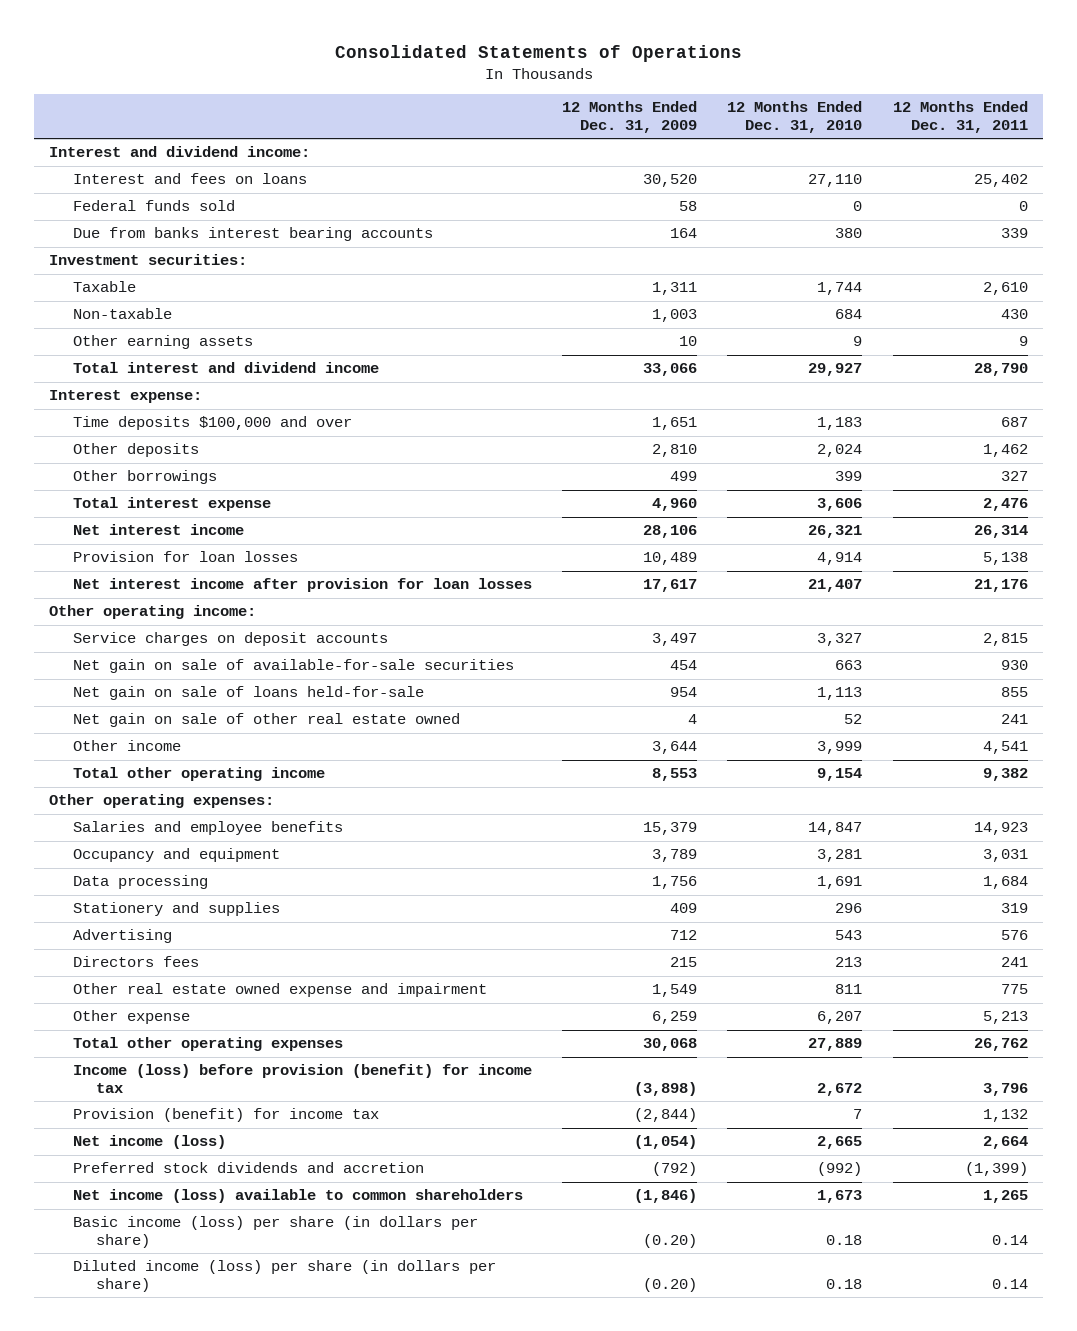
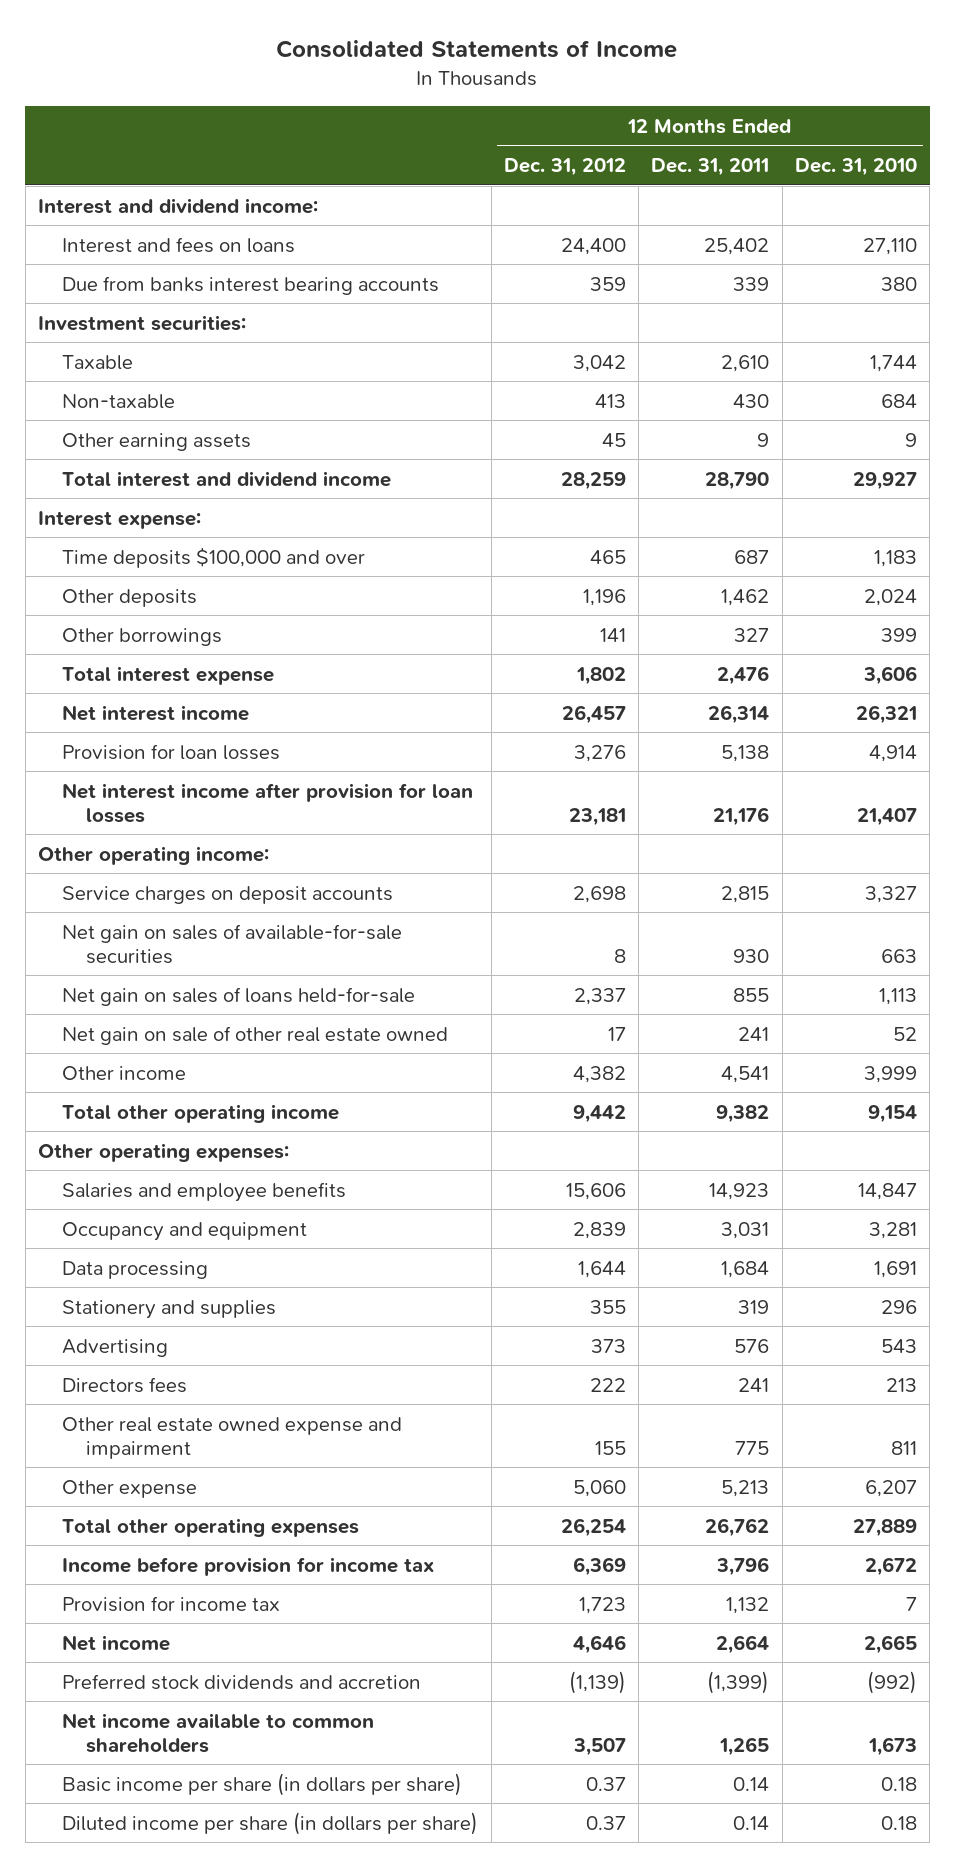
- Consolidated Statements of Operations
+ Consolidated Statements of Income
- | 12 Months Ended Dec. 31, 2009 | 12 Months Ended Dec. 31, 2010 | 12 Months Ended Dec. 31, 2011
+ | 12 Months Ended Dec. 31, 2012 | 12 Months Ended Dec. 31, 2011 | 12 Months Ended Dec. 31, 2010
- Federal funds sold | 58 | 0 | 0
- Net gain on sale of available-for-sale securities | 454 | 663 | 930
- Net gain on sale of loans held-for-sale | 954 | 1,113 | 855
+ Net gain on sales of available-for-sale securities | 8 | 930 | 663
+ Net gain on sales of loans held-for-sale | 2,337 | 855 | 1,113
- Income (loss) before provision (benefit) for income tax | (3,898) | 2,672 | 3,796
- Provision (benefit) for income tax | (2,844) | 7 | 1,132
- Net income (loss) | (1,054) | 2,665 | 2,664
+ Income before provision for income tax | 6,369 | 3,796 | 2,672
+ Provision for income tax | 1,723 | 1,132 | 7
+ Net income | 4,646 | 2,664 | 2,665
- Net income (loss) available to common shareholders | (1,846) | 1,673 | 1,265
- Basic income (loss) per share (in dollars per share) | (0.20) | 0.18 | 0.14
- Diluted income (loss) per share (in dollars per share) | (0.20) | 0.18 | 0.14
+ Net income available to common shareholders | 3,507 | 1,265 | 1,673
+ Basic income per share (in dollars per share) | 0.37 | 0.14 | 0.18
+ Diluted income per share (in dollars per share) | 0.37 | 0.14 | 0.18

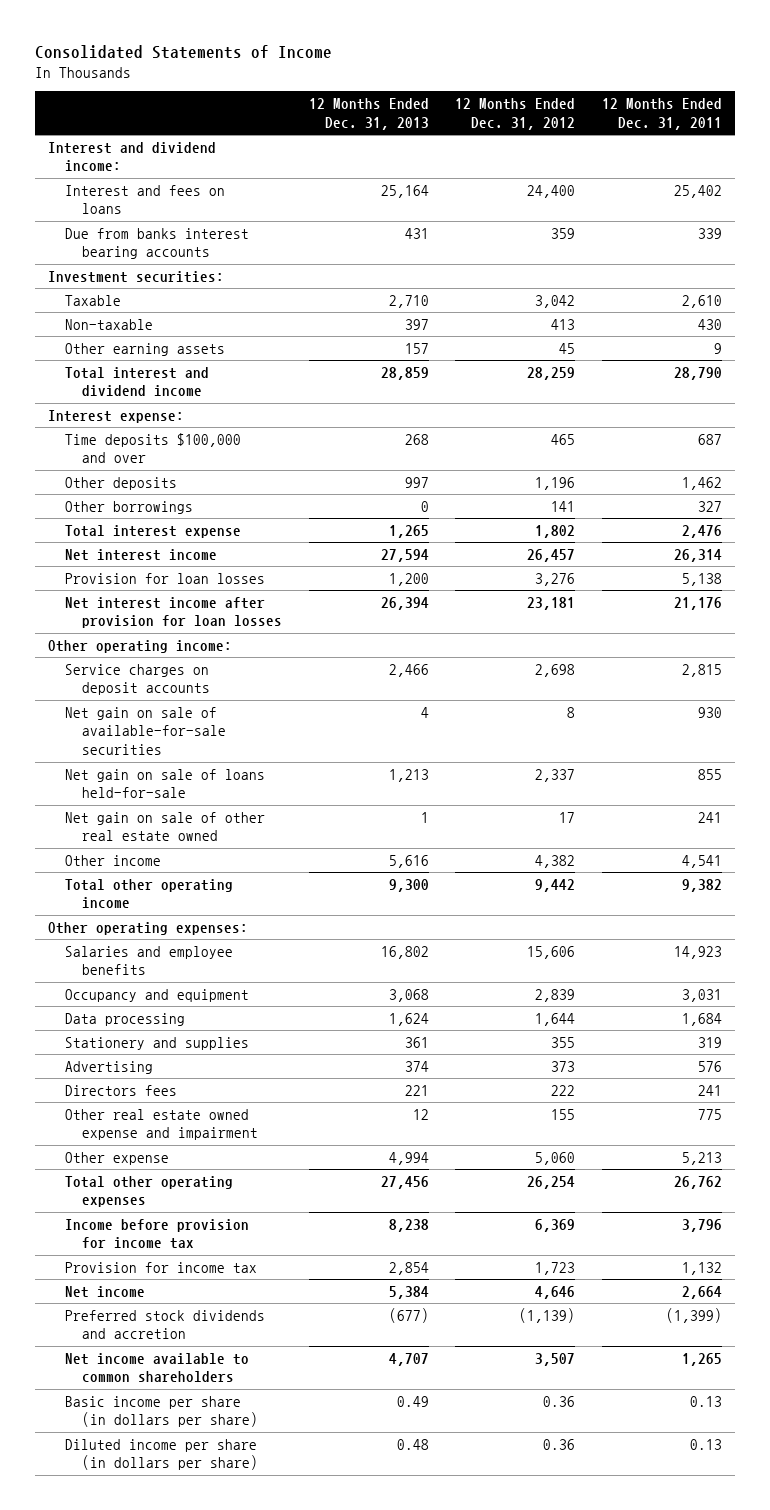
- | 12 Months Ended Dec. 31, 2012 | 12 Months Ended Dec. 31, 2011 | 12 Months Ended Dec. 31, 2010
+ | 12 Months Ended Dec. 31, 2013 | 12 Months Ended Dec. 31, 2012 | 12 Months Ended Dec. 31, 2011
- Net gain on sales of available-for-sale securities | 8 | 930 | 663
- Net gain on sales of loans held-for-sale | 2,337 | 855 | 1,113
+ Net gain on sale of available-for-sale securities | 4 | 8 | 930
+ Net gain on sale of loans held-for-sale | 1,213 | 2,337 | 855
- Basic income per share (in dollars per share) | 0.37 | 0.14 | 0.18
- Diluted income per share (in dollars per share) | 0.37 | 0.14 | 0.18
+ Basic income per share (in dollars per share) | 0.49 | 0.36 | 0.13
+ Diluted income per share (in dollars per share) | 0.48 | 0.36 | 0.13

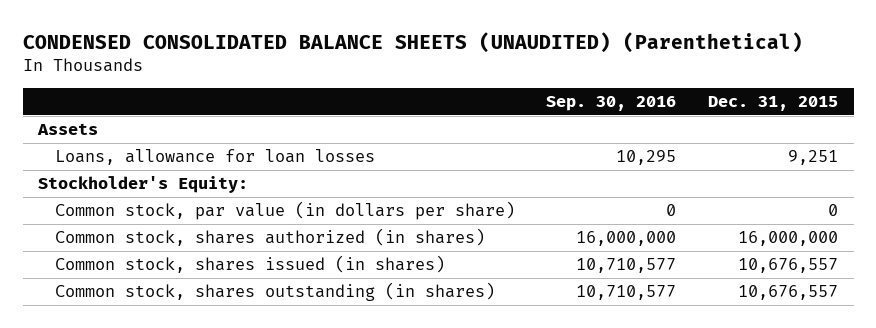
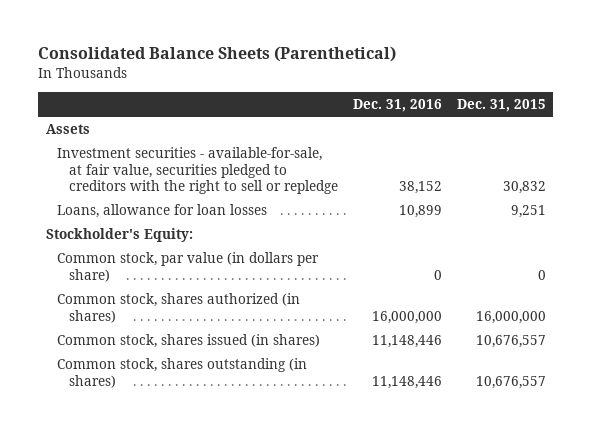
- CONDENSED CONSOLIDATED BALANCE SHEETS (UNAUDITED) (Parenthetical)
+ Consolidated Balance Sheets (Parenthetical)
- | Sep. 30, 2016 | Dec. 31, 2015
+ | Dec. 31, 2016 | Dec. 31, 2015
+ Investment securities - available-for-sale, at fair value, securities pledged to creditors with the right to sell or repledge | 38,152 | 30,832

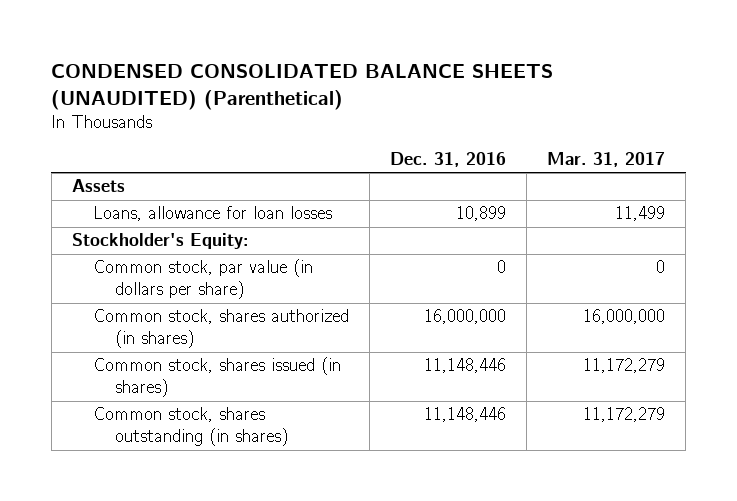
- Consolidated Balance Sheets (Parenthetical)
+ CONDENSED CONSOLIDATED BALANCE SHEETS (UNAUDITED) (Parenthetical)
- | Dec. 31, 2016 | Dec. 31, 2015
+ | Dec. 31, 2016 | Mar. 31, 2017
- Investment securities - available-for-sale, at fair value, securities pledged to creditors with the right to sell or repledge | 38,152 | 30,832

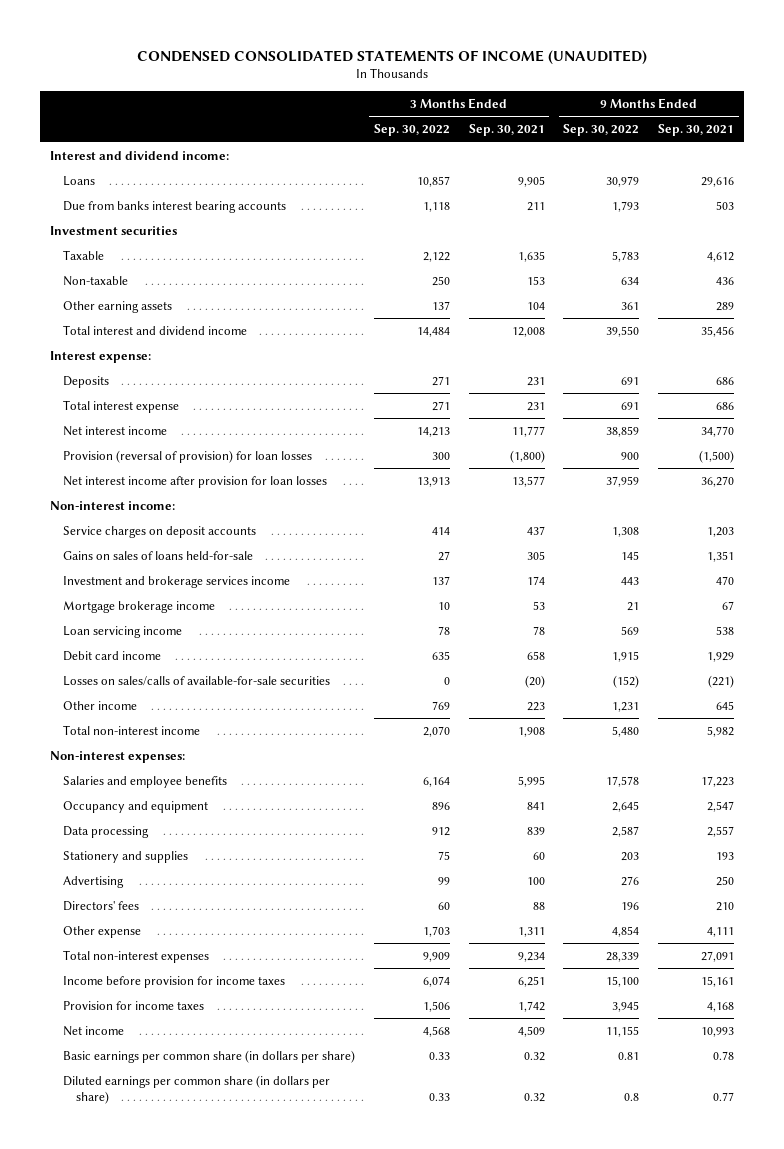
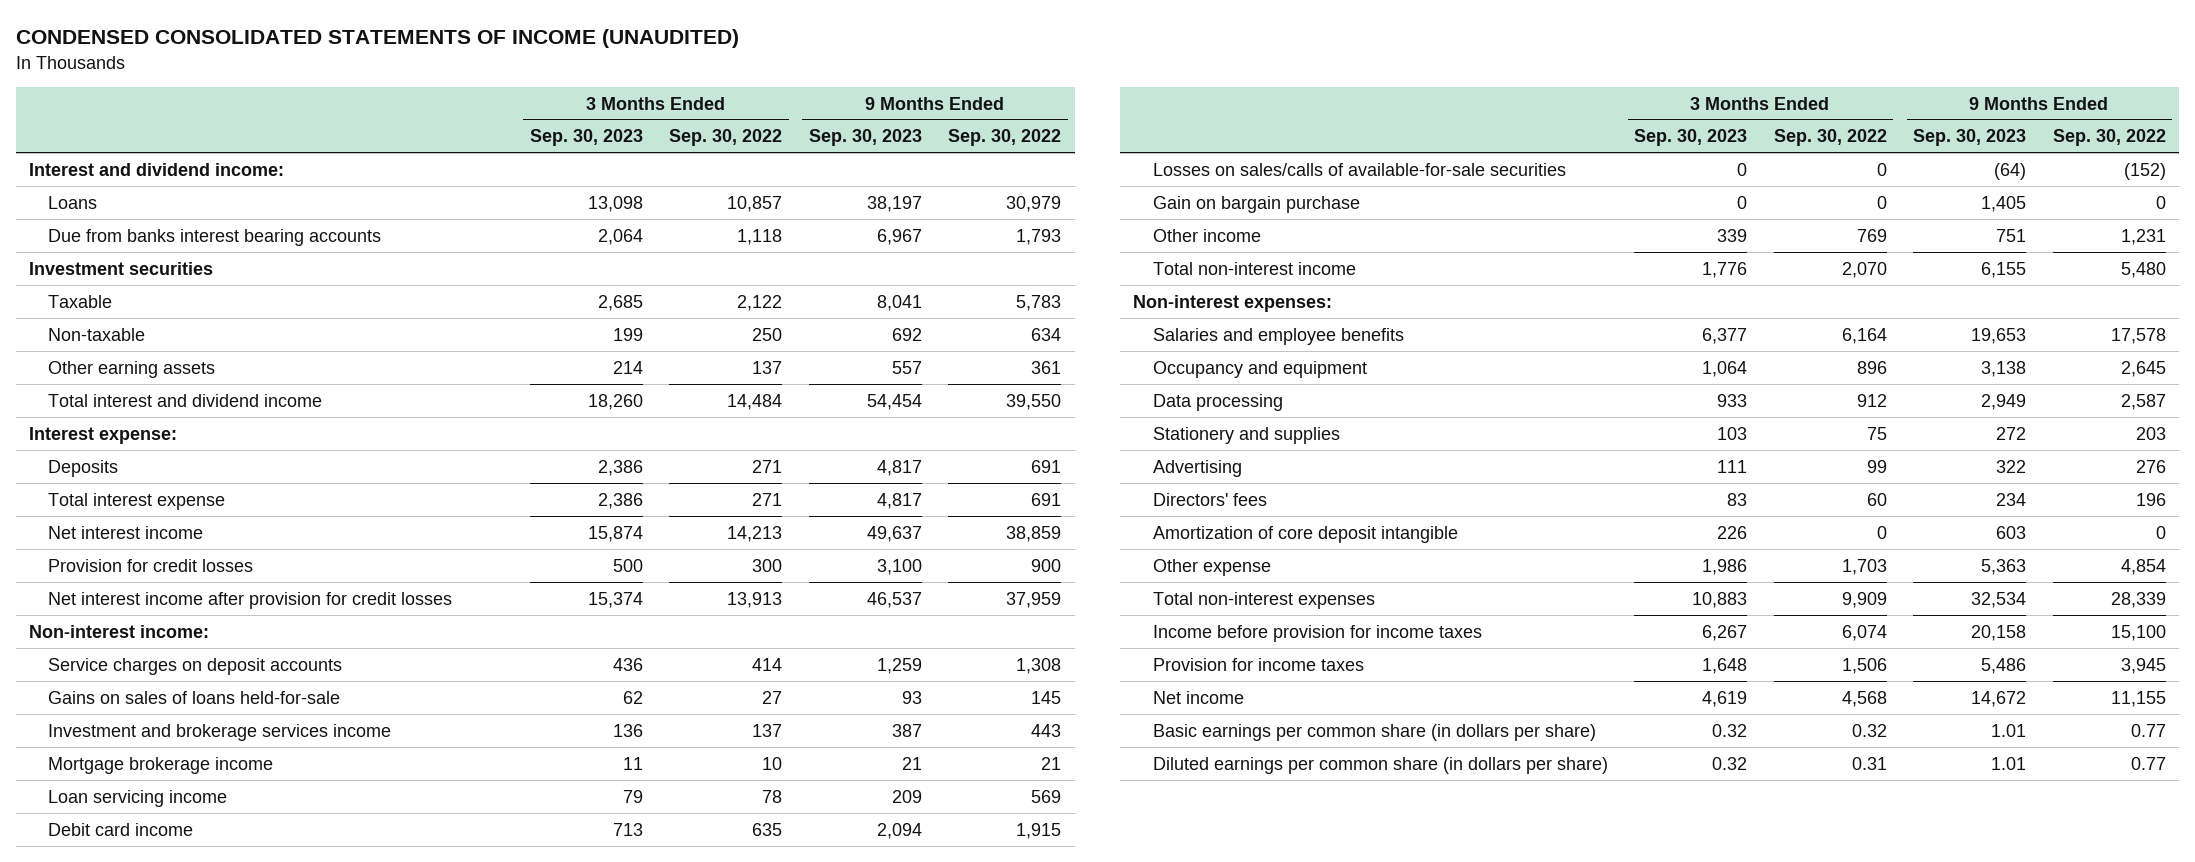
- | 3 Months Ended Sep. 30, 2022 | 3 Months Ended Sep. 30, 2021 | 9 Months Ended Sep. 30, 2022 | 9 Months Ended Sep. 30, 2021
+ | 3 Months Ended Sep. 30, 2023 | 3 Months Ended Sep. 30, 2022 | 9 Months Ended Sep. 30, 2023 | 9 Months Ended Sep. 30, 2022
- Provision (reversal of provision) for loan losses | 300 | (1,800) | 900 | (1,500)
- Net interest income after provision for loan losses | 13,913 | 13,577 | 37,959 | 36,270
+ Provision for credit losses | 500 | 300 | 3,100 | 900
+ Net interest income after provision for credit losses | 15,374 | 13,913 | 46,537 | 37,959
+ Gain on bargain purchase | 0 | 0 | 1,405 | 0
+ Amortization of core deposit intangible | 226 | 0 | 603 | 0
- Basic earnings per common share (in dollars per share) | 0.33 | 0.32 | 0.81 | 0.78
- Diluted earnings per common share (in dollars per share) | 0.33 | 0.32 | 0.8 | 0.77
+ Basic earnings per common share (in dollars per share) | 0.32 | 0.32 | 1.01 | 0.77
+ Diluted earnings per common share (in dollars per share) | 0.32 | 0.31 | 1.01 | 0.77

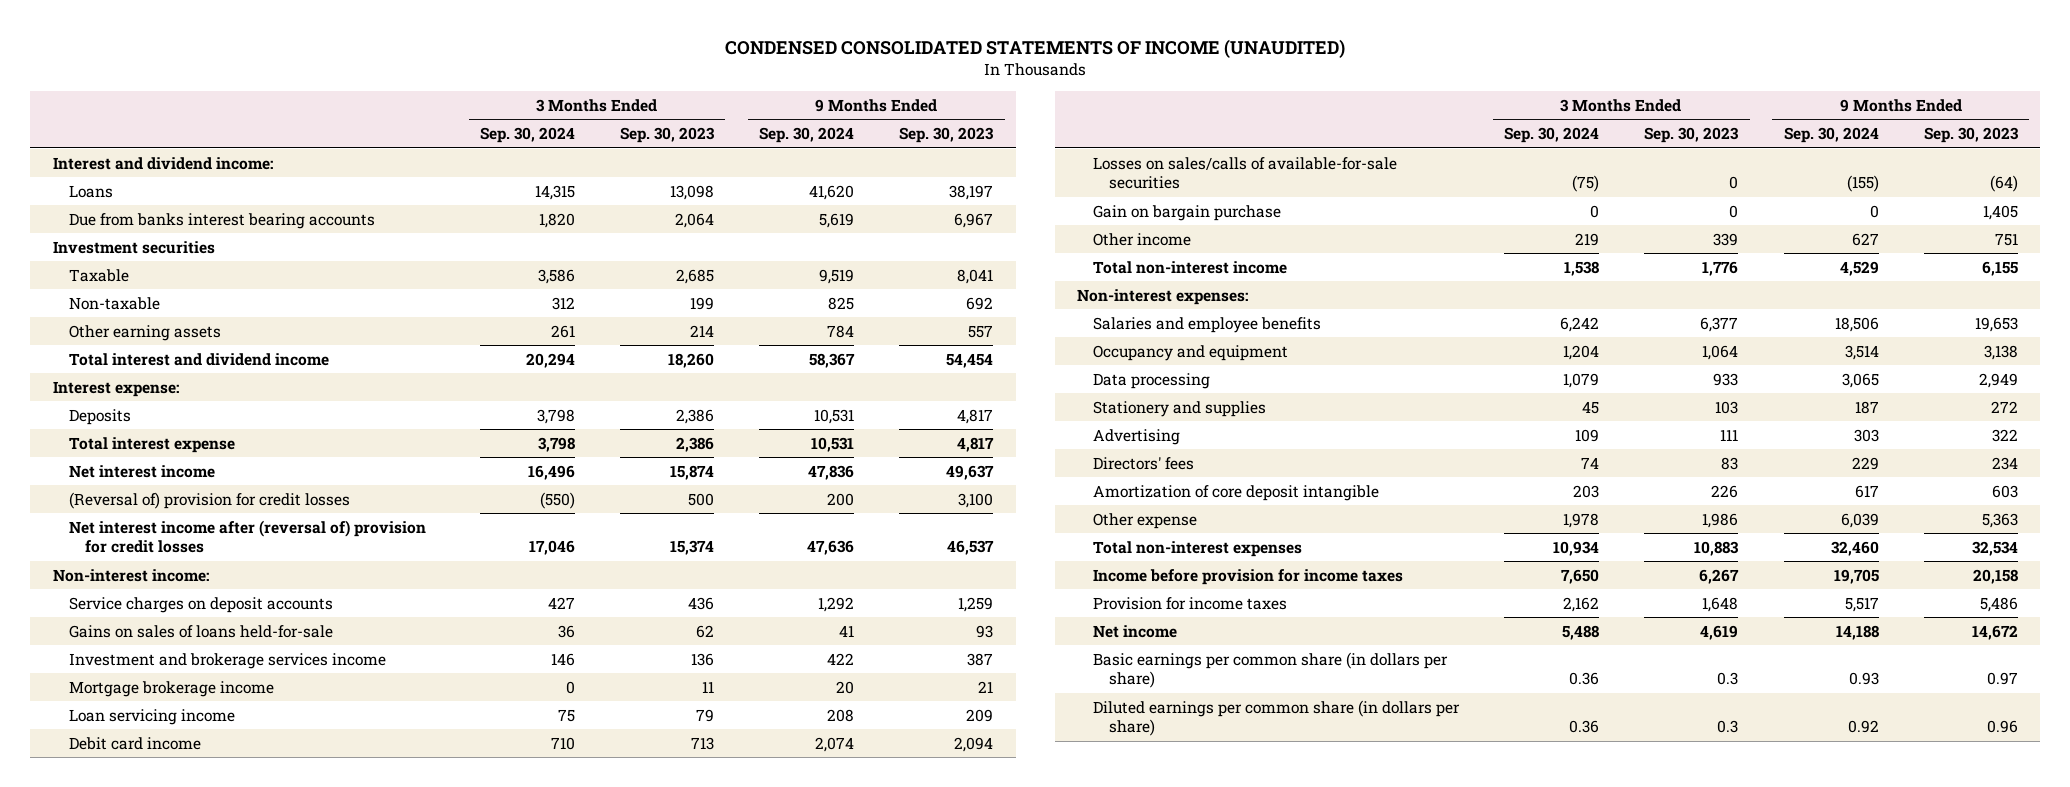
- | 3 Months Ended Sep. 30, 2023 | 3 Months Ended Sep. 30, 2022 | 9 Months Ended Sep. 30, 2023 | 9 Months Ended Sep. 30, 2022
+ | 3 Months Ended Sep. 30, 2024 | 3 Months Ended Sep. 30, 2023 | 9 Months Ended Sep. 30, 2024 | 9 Months Ended Sep. 30, 2023
- Provision for credit losses | 500 | 300 | 3,100 | 900
- Net interest income after provision for credit losses | 15,374 | 13,913 | 46,537 | 37,959
+ (Reversal of) provision for credit losses | (550) | 500 | 200 | 3,100
+ Net interest income after (reversal of) provision for credit losses | 17,046 | 15,374 | 47,636 | 46,537
- Basic earnings per common share (in dollars per share) | 0.32 | 0.32 | 1.01 | 0.77
- Diluted earnings per common share (in dollars per share) | 0.32 | 0.31 | 1.01 | 0.77
+ Basic earnings per common share (in dollars per share) | 0.36 | 0.3 | 0.93 | 0.97
+ Diluted earnings per common share (in dollars per share) | 0.36 | 0.3 | 0.92 | 0.96

